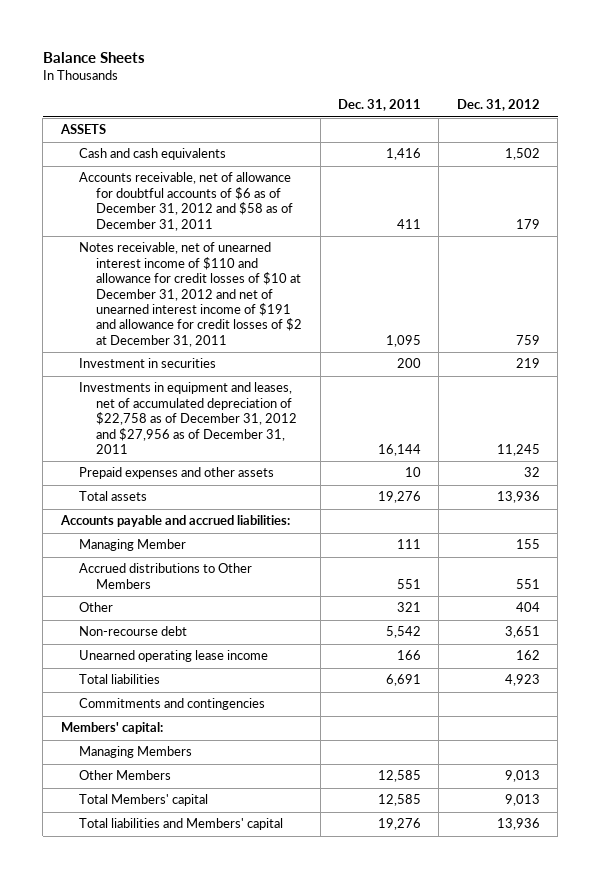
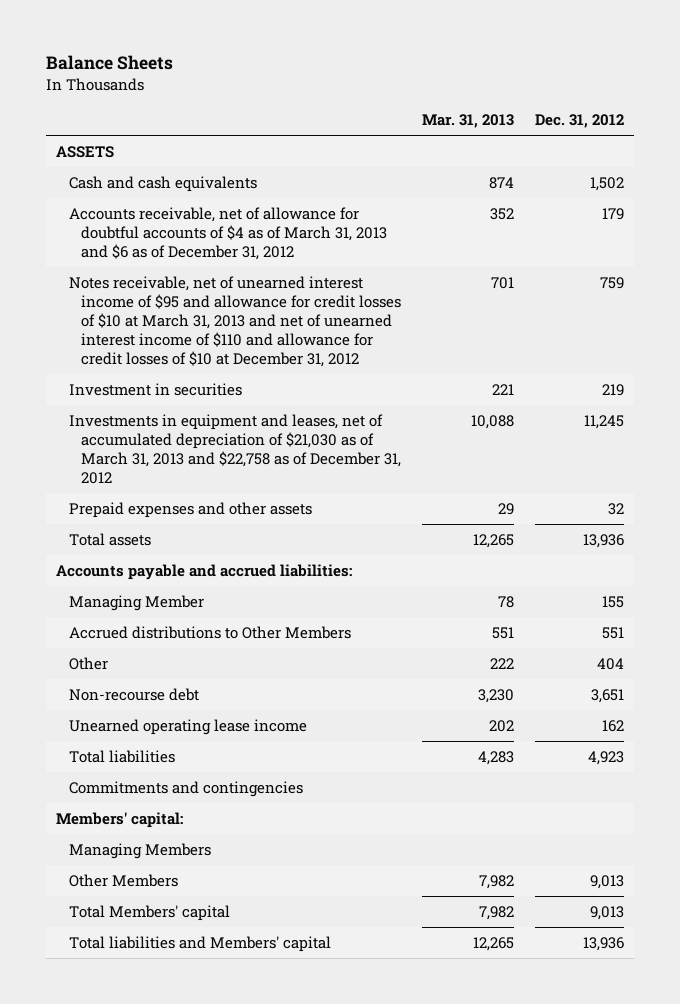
- | Dec. 31, 2011 | Dec. 31, 2012
+ | Mar. 31, 2013 | Dec. 31, 2012
- Accounts receivable, net of allowance for doubtful accounts of $6 as of December 31, 2012 and $58 as of December 31, 2011 | 411 | 179
- Notes receivable, net of unearned interest income of $110 and allowance for credit losses of $10 at December 31, 2012 and net of unearned interest income of $191 and allowance for credit losses of $2 at December 31, 2011 | 1,095 | 759
+ Accounts receivable, net of allowance for doubtful accounts of $4 as of March 31, 2013 and $6 as of December 31, 2012 | 352 | 179
+ Notes receivable, net of unearned interest income of $95 and allowance for credit losses of $10 at March 31, 2013 and net of unearned interest income of $110 and allowance for credit losses of $10 at December 31, 2012 | 701 | 759
- Investments in equipment and leases, net of accumulated depreciation of $22,758 as of December 31, 2012 and $27,956 as of December 31, 2011 | 16,144 | 11,245
+ Investments in equipment and leases, net of accumulated depreciation of $21,030 as of March 31, 2013 and $22,758 as of December 31, 2012 | 10,088 | 11,245

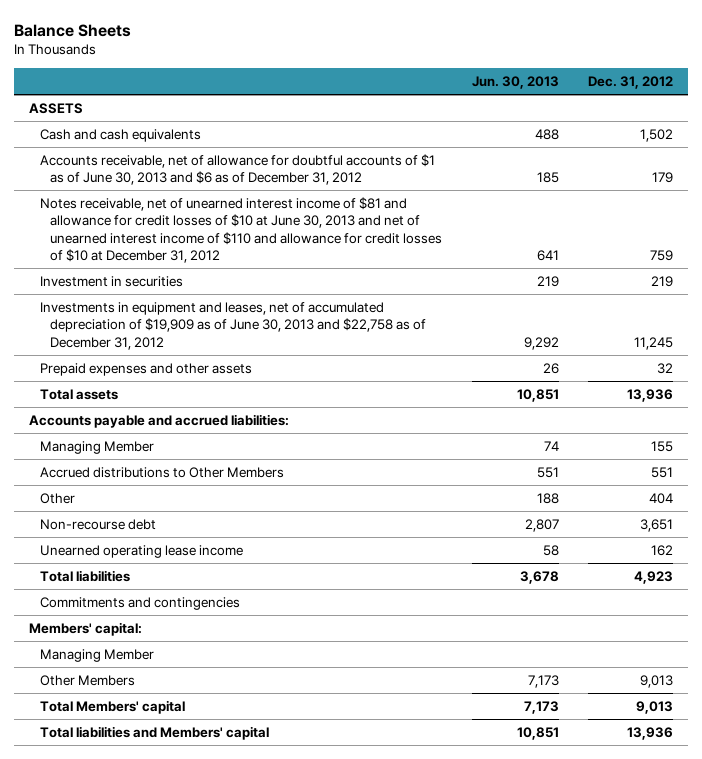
- | Mar. 31, 2013 | Dec. 31, 2012
+ | Jun. 30, 2013 | Dec. 31, 2012
- Accounts receivable, net of allowance for doubtful accounts of $4 as of March 31, 2013 and $6 as of December 31, 2012 | 352 | 179
- Notes receivable, net of unearned interest income of $95 and allowance for credit losses of $10 at March 31, 2013 and net of unearned interest income of $110 and allowance for credit losses of $10 at December 31, 2012 | 701 | 759
+ Accounts receivable, net of allowance for doubtful accounts of $1 as of June 30, 2013 and $6 as of December 31, 2012 | 185 | 179
+ Notes receivable, net of unearned interest income of $81 and allowance for credit losses of $10 at June 30, 2013 and net of unearned interest income of $110 and allowance for credit losses of $10 at December 31, 2012 | 641 | 759
- Investments in equipment and leases, net of accumulated depreciation of $21,030 as of March 31, 2013 and $22,758 as of December 31, 2012 | 10,088 | 11,245
+ Investments in equipment and leases, net of accumulated depreciation of $19,909 as of June 30, 2013 and $22,758 as of December 31, 2012 | 9,292 | 11,245
- Managing Members
+ Managing Member

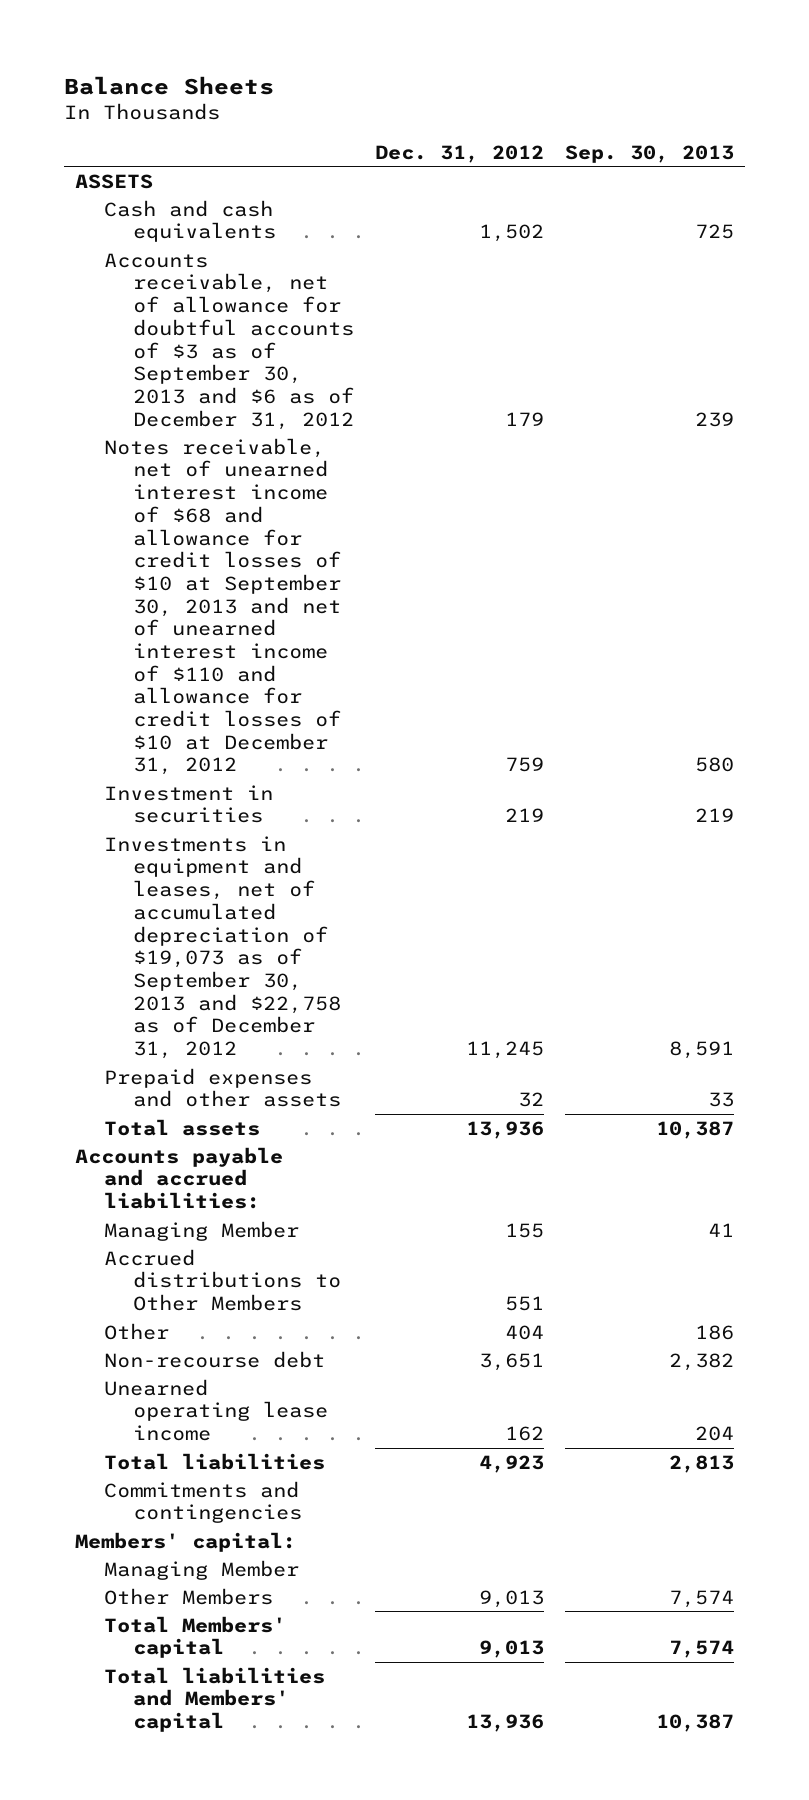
- | Jun. 30, 2013 | Dec. 31, 2012
+ | Dec. 31, 2012 | Sep. 30, 2013
- Accounts receivable, net of allowance for doubtful accounts of $1 as of June 30, 2013 and $6 as of December 31, 2012 | 185 | 179
- Notes receivable, net of unearned interest income of $81 and allowance for credit losses of $10 at June 30, 2013 and net of unearned interest income of $110 and allowance for credit losses of $10 at December 31, 2012 | 641 | 759
+ Accounts receivable, net of allowance for doubtful accounts of $3 as of September 30, 2013 and $6 as of December 31, 2012 | 179 | 239
+ Notes receivable, net of unearned interest income of $68 and allowance for credit losses of $10 at September 30, 2013 and net of unearned interest income of $110 and allowance for credit losses of $10 at December 31, 2012 | 759 | 580
- Investments in equipment and leases, net of accumulated depreciation of $19,909 as of June 30, 2013 and $22,758 as of December 31, 2012 | 9,292 | 11,245
+ Investments in equipment and leases, net of accumulated depreciation of $19,073 as of September 30, 2013 and $22,758 as of December 31, 2012 | 11,245 | 8,591

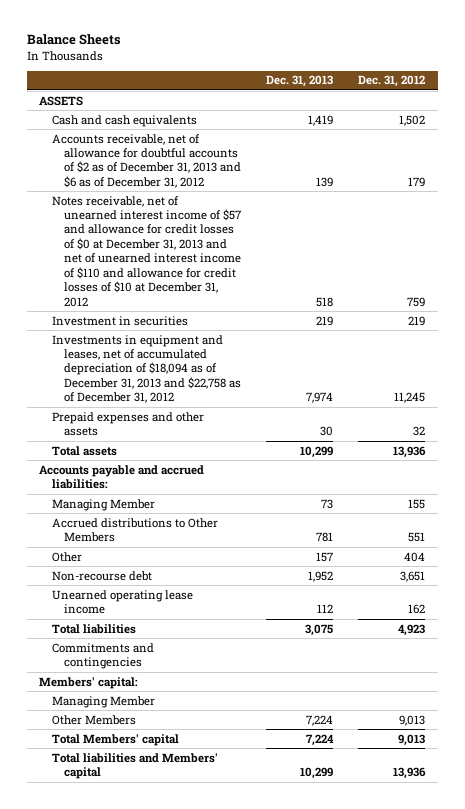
- | Dec. 31, 2012 | Sep. 30, 2013
+ | Dec. 31, 2013 | Dec. 31, 2012
- Accounts receivable, net of allowance for doubtful accounts of $3 as of September 30, 2013 and $6 as of December 31, 2012 | 179 | 239
- Notes receivable, net of unearned interest income of $68 and allowance for credit losses of $10 at September 30, 2013 and net of unearned interest income of $110 and allowance for credit losses of $10 at December 31, 2012 | 759 | 580
+ Accounts receivable, net of allowance for doubtful accounts of $2 as of December 31, 2013 and $6 as of December 31, 2012 | 139 | 179
+ Notes receivable, net of unearned interest income of $57 and allowance for credit losses of $0 at December 31, 2013 and net of unearned interest income of $110 and allowance for credit losses of $10 at December 31, 2012 | 518 | 759
- Investments in equipment and leases, net of accumulated depreciation of $19,073 as of September 30, 2013 and $22,758 as of December 31, 2012 | 11,245 | 8,591
+ Investments in equipment and leases, net of accumulated depreciation of $18,094 as of December 31, 2013 and $22,758 as of December 31, 2012 | 7,974 | 11,245

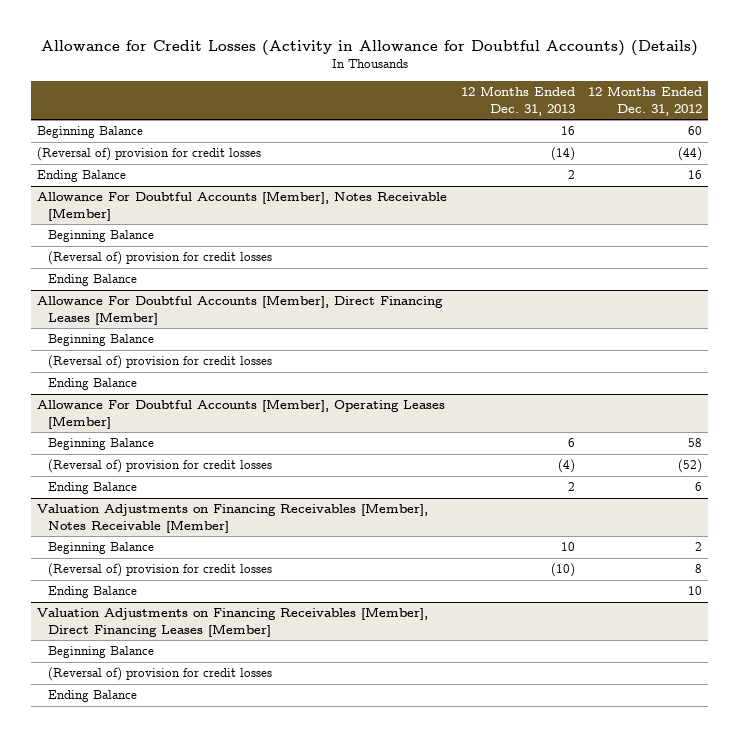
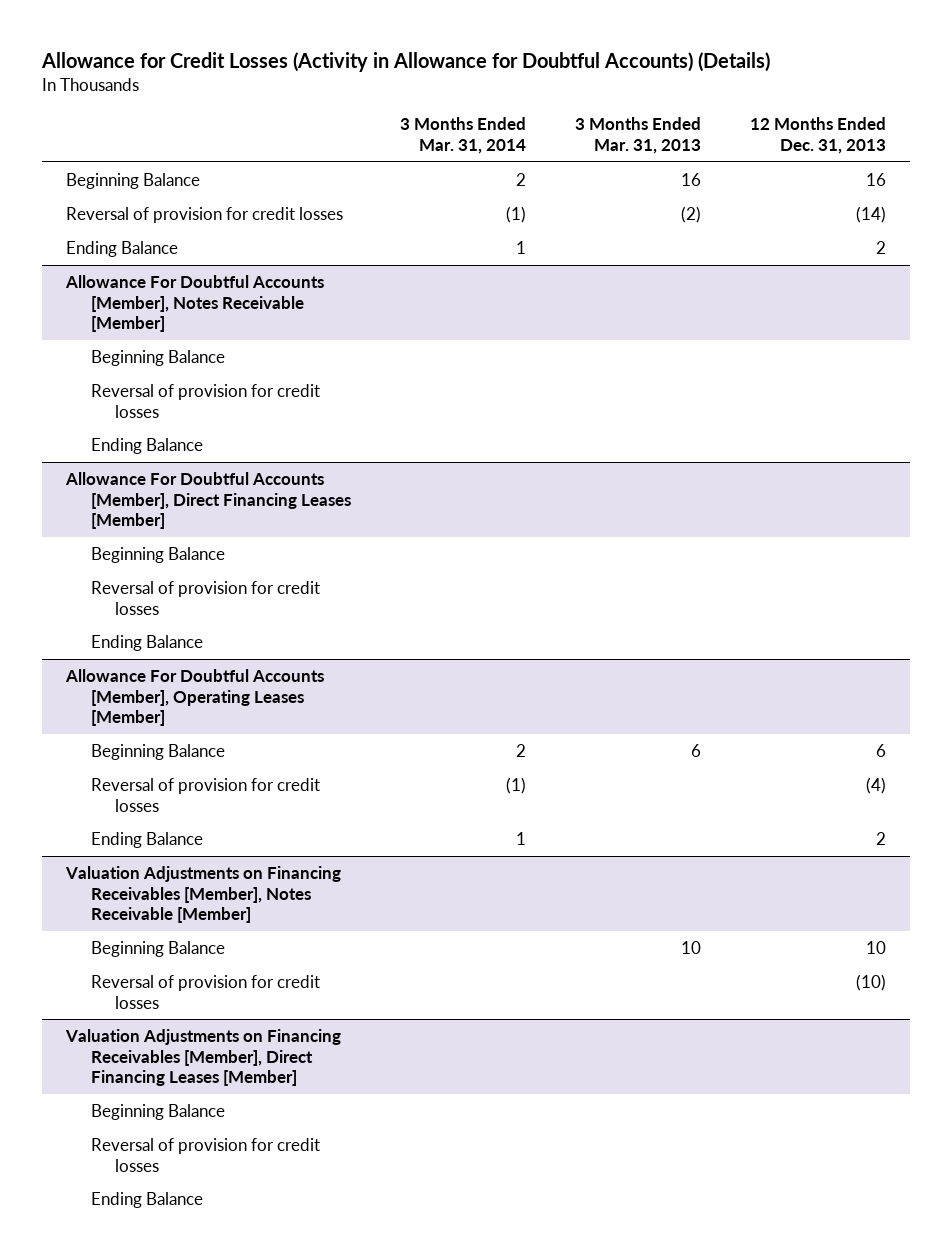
- | 12 Months Ended Dec. 31, 2013 | 12 Months Ended Dec. 31, 2012
+ | 3 Months Ended Mar. 31, 2014 | 3 Months Ended Mar. 31, 2013 | 12 Months Ended Dec. 31, 2013
- (Reversal of) provision for credit losses | (14) | (44)
+ Reversal of provision for credit losses | (1) | (2) | (14)
@ Allowance For Doubtful Accounts [Member], Notes Receivable [Member]
- (Reversal of) provision for credit losses
+ Reversal of provision for credit losses
@ Allowance For Doubtful Accounts [Member], Direct Financing Leases [Member]
- (Reversal of) provision for credit losses
+ Reversal of provision for credit losses
@ Allowance For Doubtful Accounts [Member], Operating Leases [Member]
- (Reversal of) provision for credit losses | (4) | (52)
+ Reversal of provision for credit losses | (1) | | (4)
@ Valuation Adjustments on Financing Receivables [Member], Notes Receivable [Member]
- (Reversal of) provision for credit losses | (10) | 8
- Ending Balance | | 10
+ Reversal of provision for credit losses | | | (10)
@ Valuation Adjustments on Financing Receivables [Member], Direct Financing Leases [Member]
- (Reversal of) provision for credit losses
+ Reversal of provision for credit losses

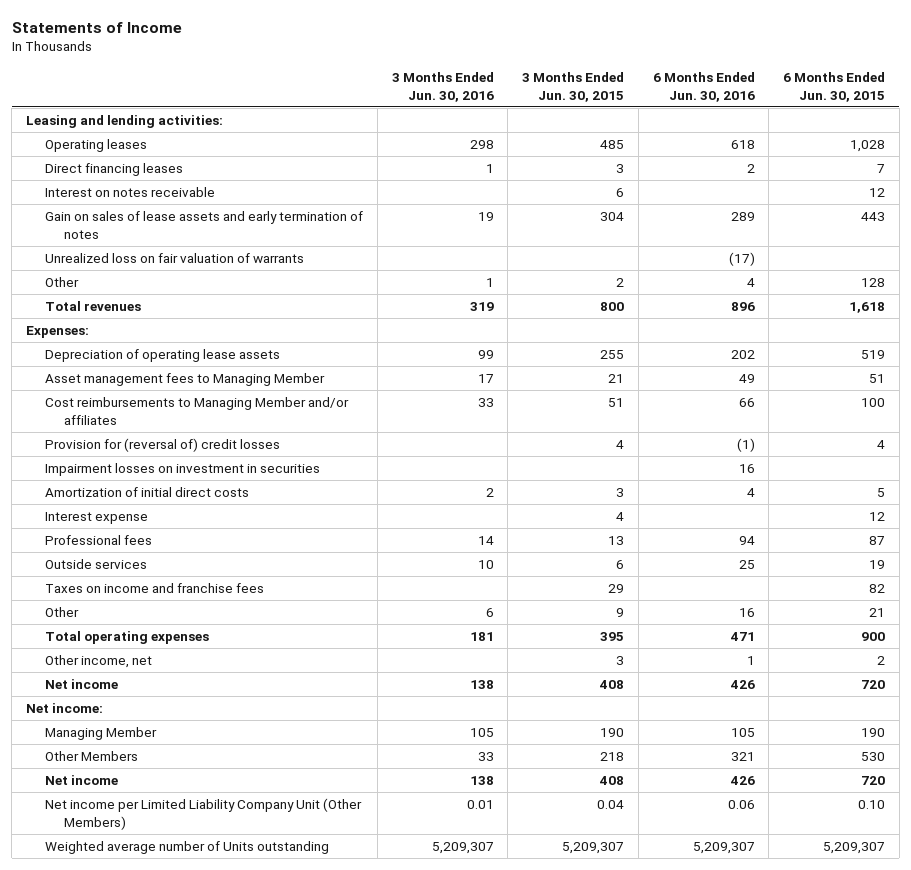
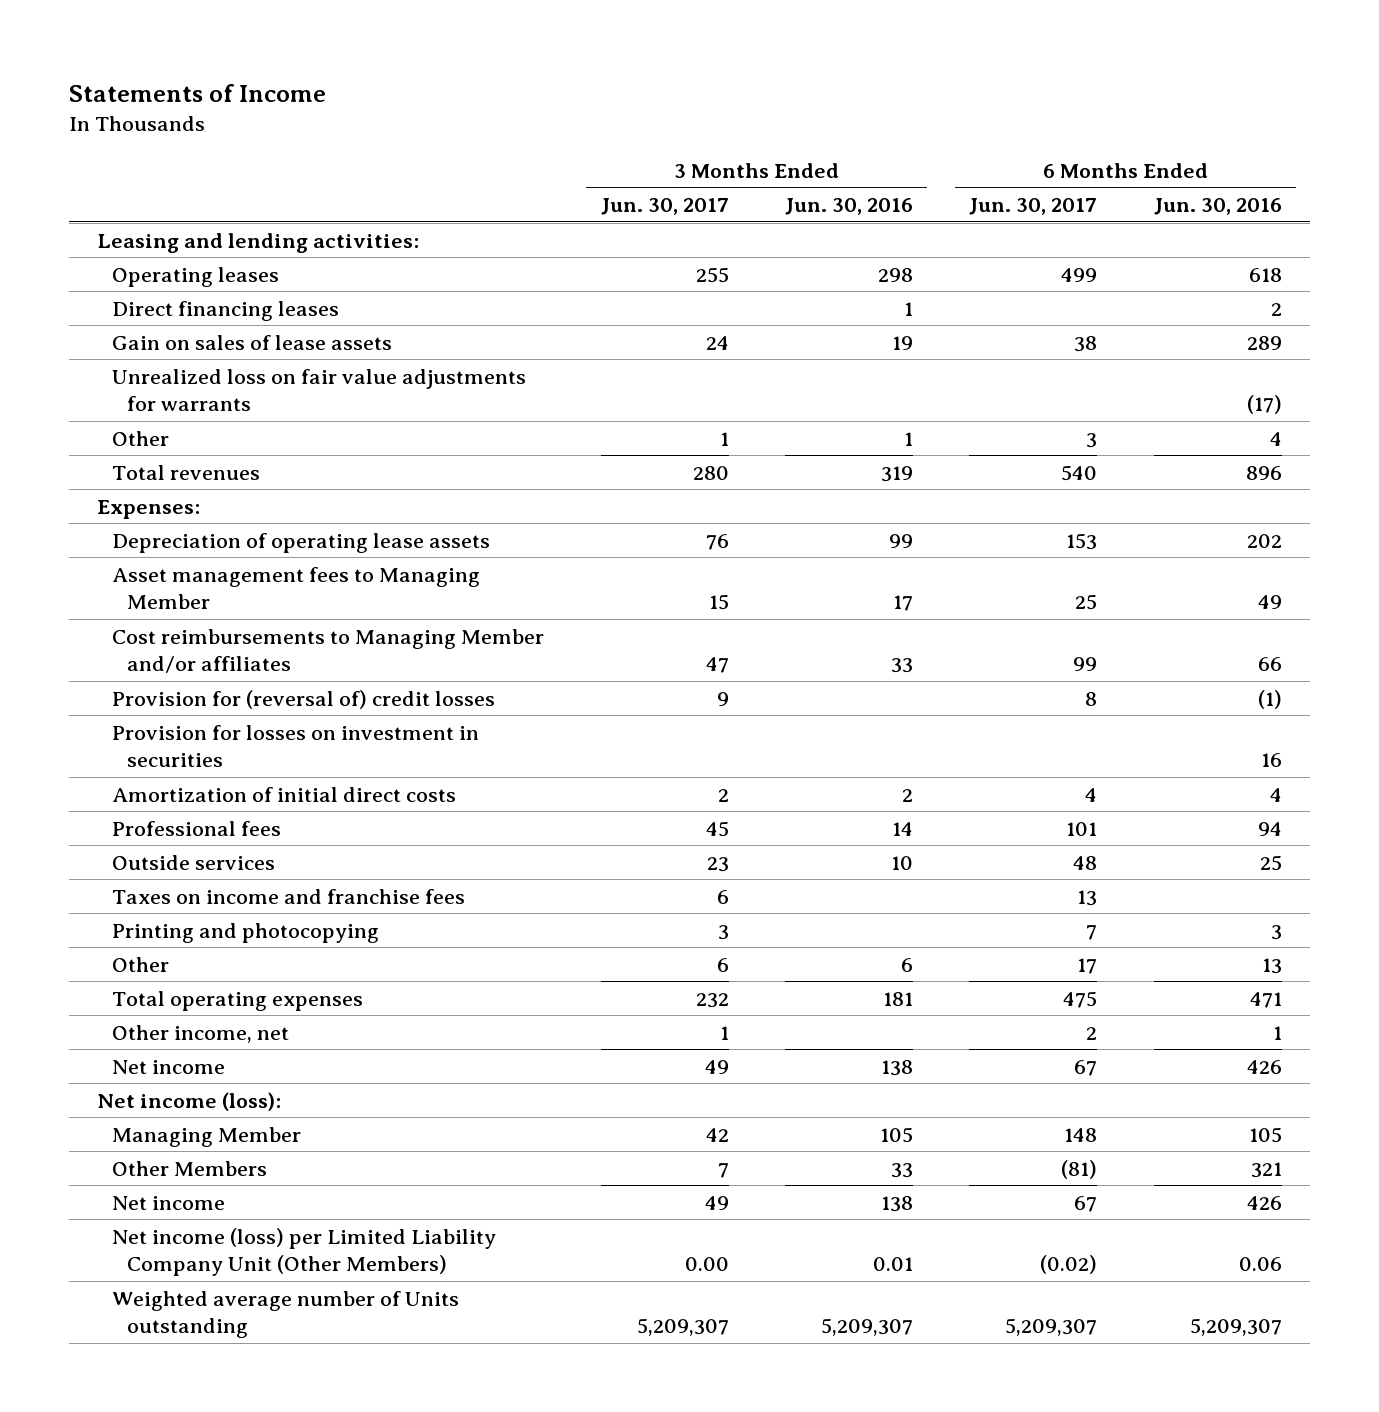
- | 3 Months Ended Jun. 30, 2016 | 3 Months Ended Jun. 30, 2015 | 6 Months Ended Jun. 30, 2016 | 6 Months Ended Jun. 30, 2015
+ | 3 Months Ended Jun. 30, 2017 | 3 Months Ended Jun. 30, 2016 | 6 Months Ended Jun. 30, 2017 | 6 Months Ended Jun. 30, 2016
- Interest on notes receivable | | 6 | | 12
- Gain on sales of lease assets and early termination of notes | 19 | 304 | 289 | 443
- Unrealized loss on fair valuation of warrants | | | (17) |
+ Gain on sales of lease assets | 24 | 19 | 38 | 289
+ Unrealized loss on fair value adjustments for warrants | | | | (17)
- Impairment losses on investment in securities | | | 16 |
+ Provision for losses on investment in securities | | | | 16
- Interest expense | | 4 | | 12
- Other | 6 | 9 | 16 | 21
+ Printing and photocopying | 3 | | 7 | 3
+ Other | 6 | 6 | 17 | 13
- Net income:
+ Net income (loss):
- Net income per Limited Liability Company Unit (Other Members) | 0.01 | 0.04 | 0.06 | 0.10
+ Net income (loss) per Limited Liability Company Unit (Other Members) | 0.00 | 0.01 | (0.02) | 0.06

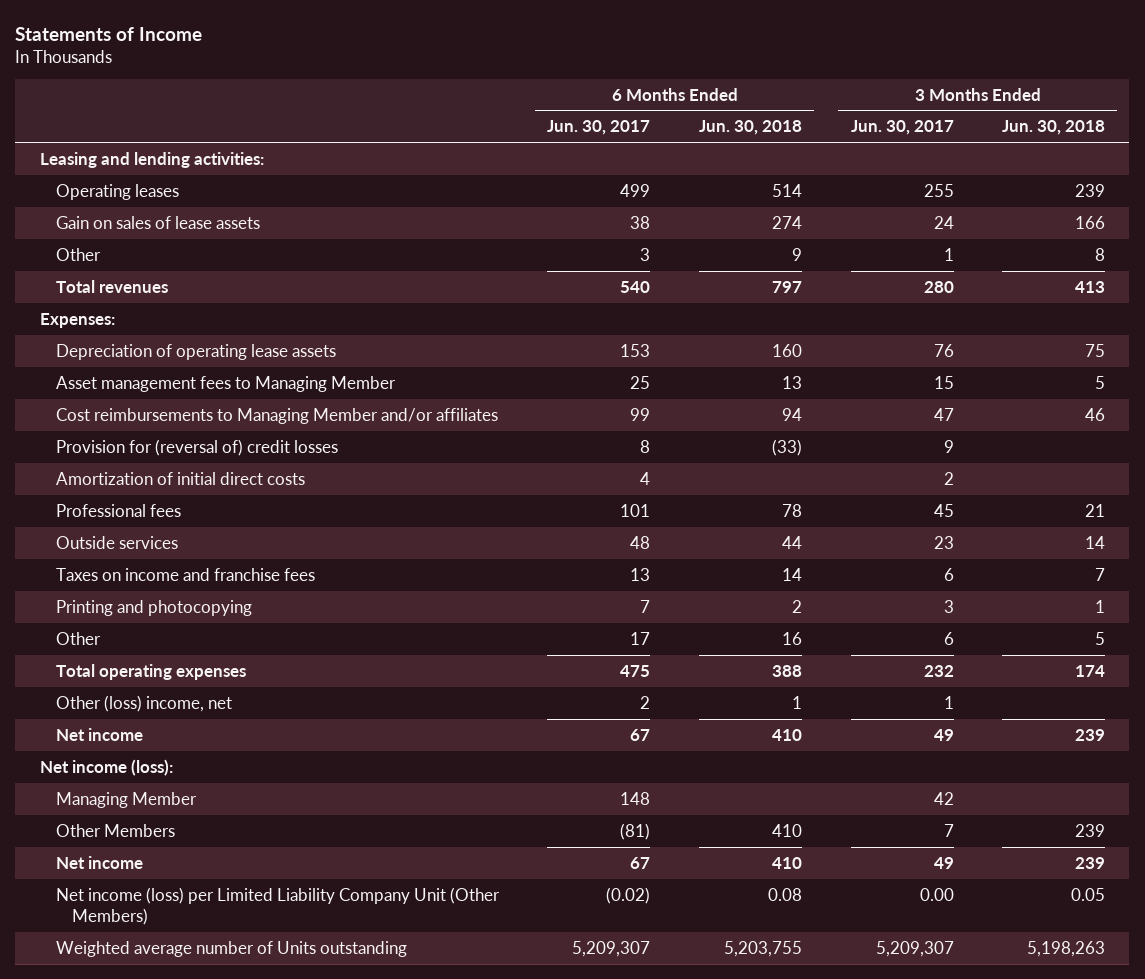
- | 3 Months Ended Jun. 30, 2017 | 3 Months Ended Jun. 30, 2016 | 6 Months Ended Jun. 30, 2017 | 6 Months Ended Jun. 30, 2016
+ | 6 Months Ended Jun. 30, 2017 | 6 Months Ended Jun. 30, 2018 | 3 Months Ended Jun. 30, 2017 | 3 Months Ended Jun. 30, 2018
- Direct financing leases | | 1 | | 2
- Unrealized loss on fair value adjustments for warrants | | | | (17)
- Provision for losses on investment in securities | | | | 16
- Other income, net | 1 | | 2 | 1
+ Other (loss) income, net | 2 | 1 | 1 |

